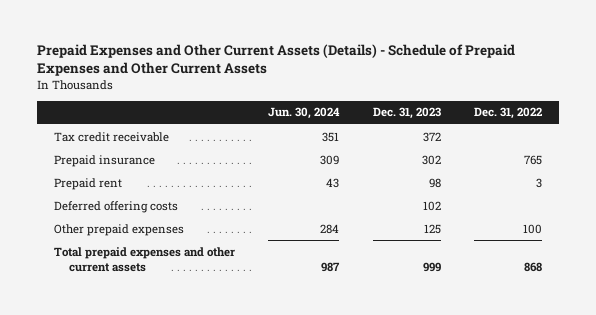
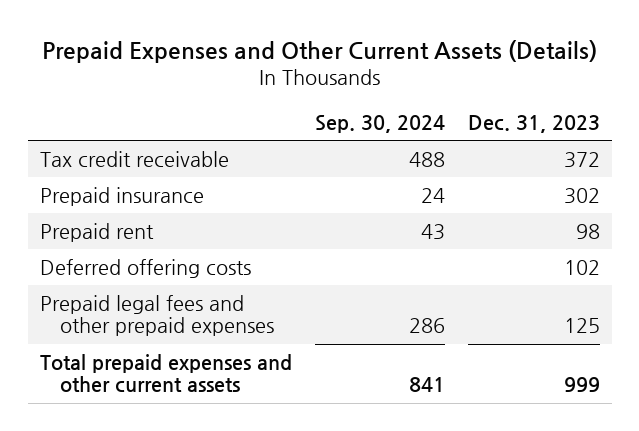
- Prepaid Expenses and Other Current Assets (Details) - Schedule of Prepaid Expenses and Other Current Assets
+ Prepaid Expenses and Other Current Assets (Details)
- | Jun. 30, 2024 | Dec. 31, 2023 | Dec. 31, 2022
+ | Sep. 30, 2024 | Dec. 31, 2023
- Other prepaid expenses | 284 | 125 | 100
+ Prepaid legal fees and other prepaid expenses | 286 | 125

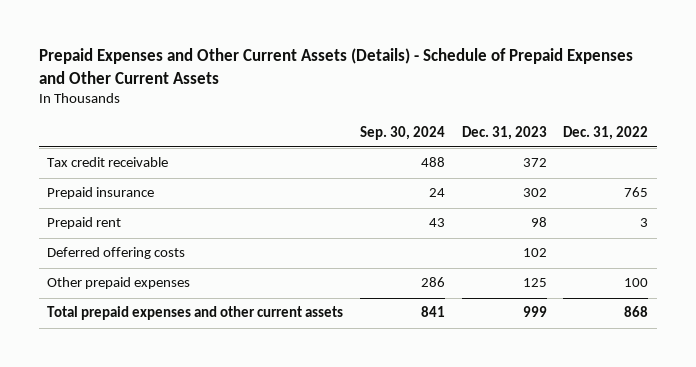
- Prepaid Expenses and Other Current Assets (Details)
+ Prepaid Expenses and Other Current Assets (Details) - Schedule of Prepaid Expenses and Other Current Assets
- | Sep. 30, 2024 | Dec. 31, 2023
+ | Sep. 30, 2024 | Dec. 31, 2023 | Dec. 31, 2022
- Prepaid legal fees and other prepaid expenses | 286 | 125
+ Other prepaid expenses | 286 | 125 | 100

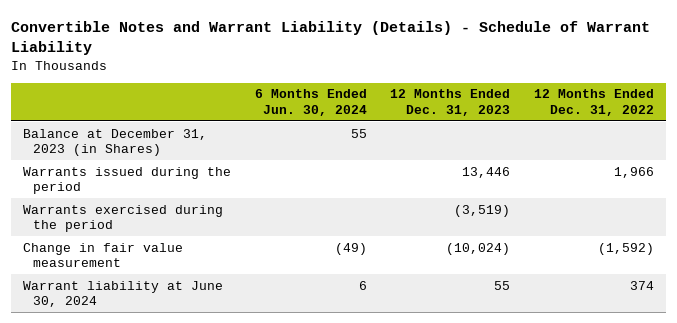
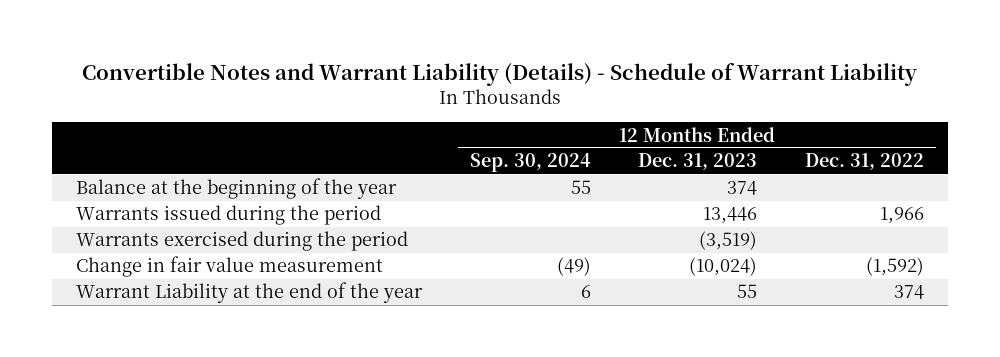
- | 6 Months Ended Jun. 30, 2024 | 12 Months Ended Dec. 31, 2023 | 12 Months Ended Dec. 31, 2022
+ | 12 Months Ended Sep. 30, 2024 | 12 Months Ended Dec. 31, 2023 | 12 Months Ended Dec. 31, 2022
- Balance at December 31, 2023 (in Shares) | 55 | |
+ Balance at the beginning of the year | 55 | 374 |
- Warrant liability at June 30, 2024 | 6 | 55 | 374
+ Warrant Liability at the end of the year | 6 | 55 | 374

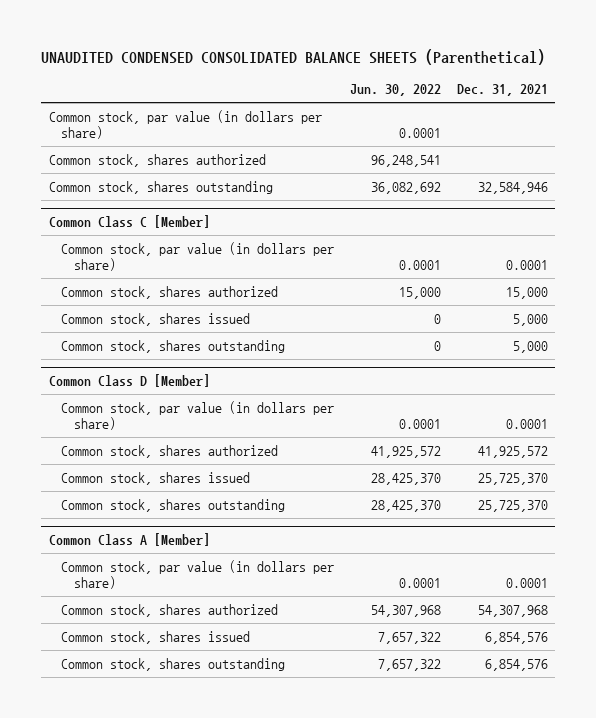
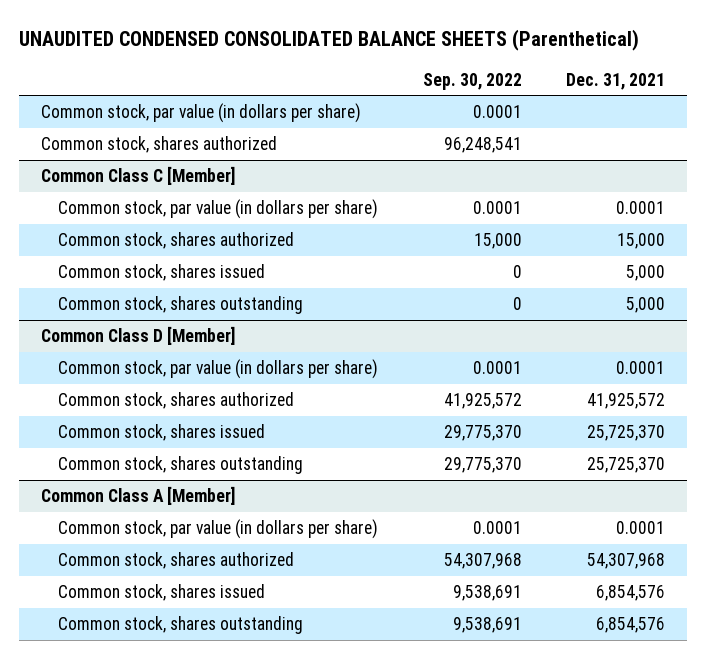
- | Jun. 30, 2022 | Dec. 31, 2021
+ | Sep. 30, 2022 | Dec. 31, 2021
- Common stock, shares outstanding | 36,082,692 | 32,584,946

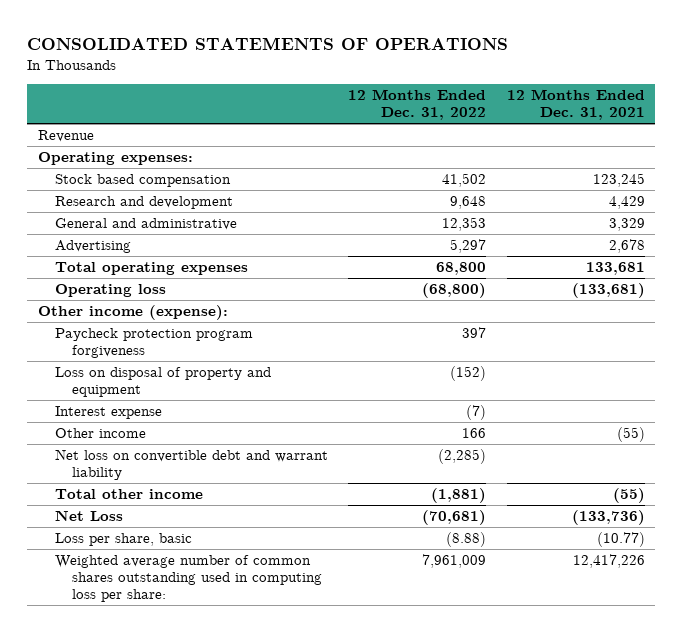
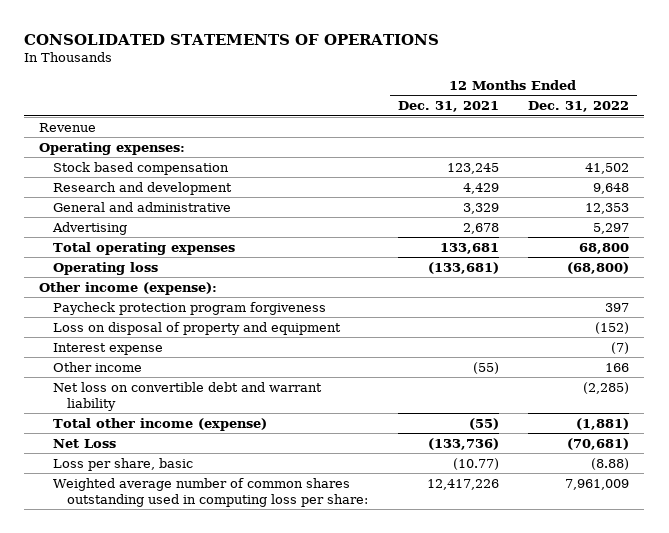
- | 12 Months Ended Dec. 31, 2022 | 12 Months Ended Dec. 31, 2021
+ | 12 Months Ended Dec. 31, 2021 | 12 Months Ended Dec. 31, 2022
- Total other income | (1,881) | (55)
+ Total other income (expense) | (55) | (1,881)

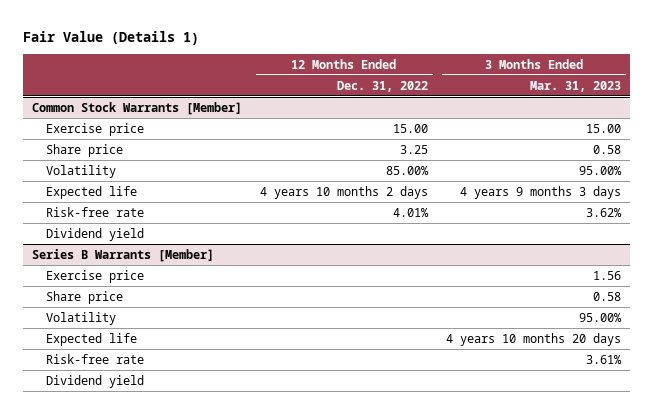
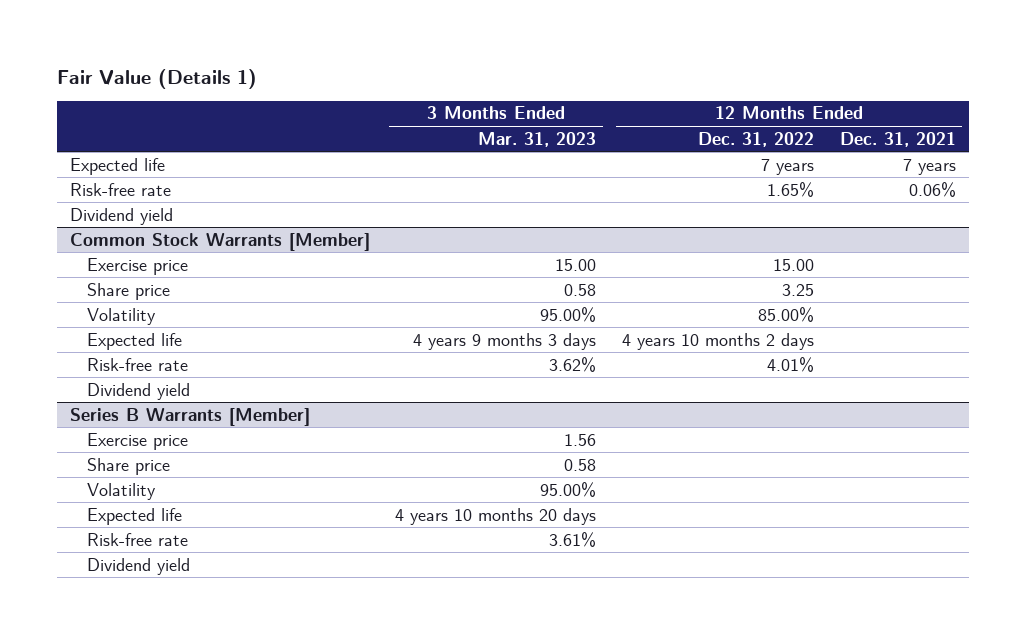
- | 12 Months Ended Dec. 31, 2022 | 3 Months Ended Mar. 31, 2023
+ | 3 Months Ended Mar. 31, 2023 | 12 Months Ended Dec. 31, 2022 | 12 Months Ended Dec. 31, 2021
+ Expected life | | 7 years | 7 years
+ Risk-free rate | | 1.65% | 0.06%
+ Dividend yield

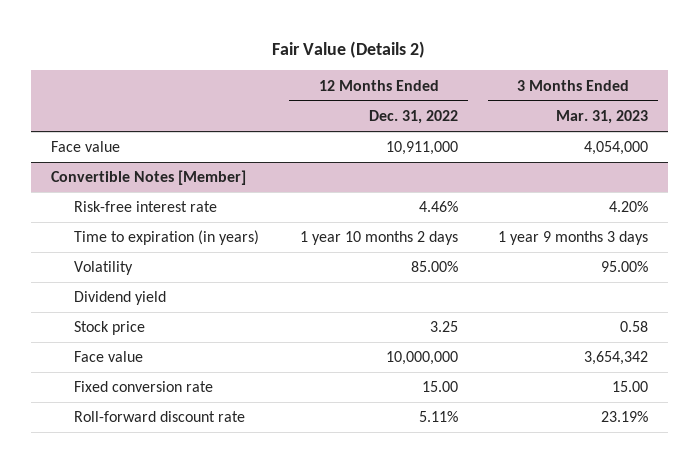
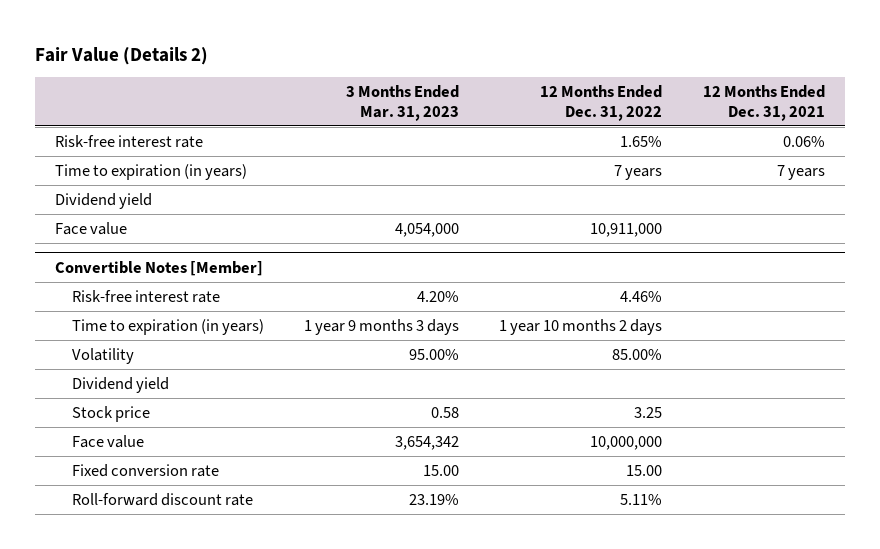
- | 12 Months Ended Dec. 31, 2022 | 3 Months Ended Mar. 31, 2023
+ | 3 Months Ended Mar. 31, 2023 | 12 Months Ended Dec. 31, 2022 | 12 Months Ended Dec. 31, 2021
+ Risk-free interest rate | | 1.65% | 0.06%
+ Time to expiration (in years) | | 7 years | 7 years
+ Dividend yield

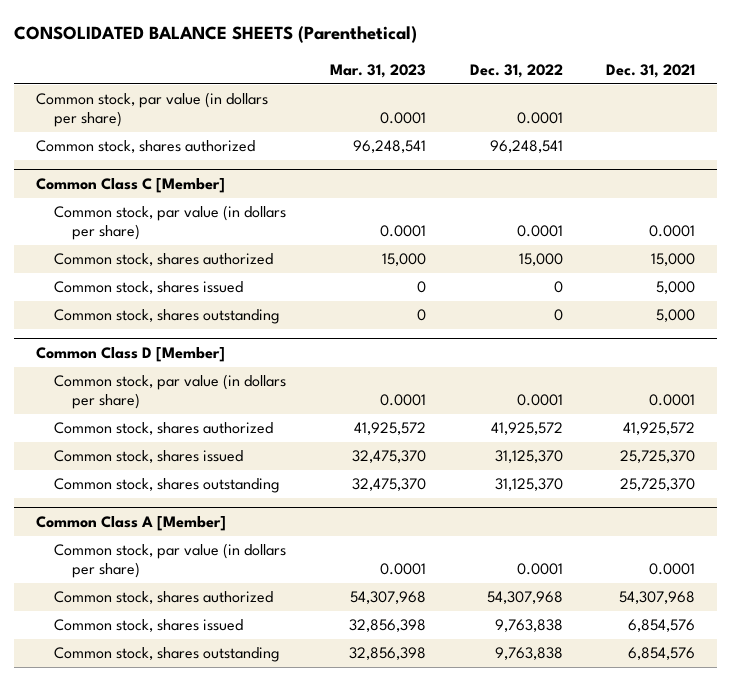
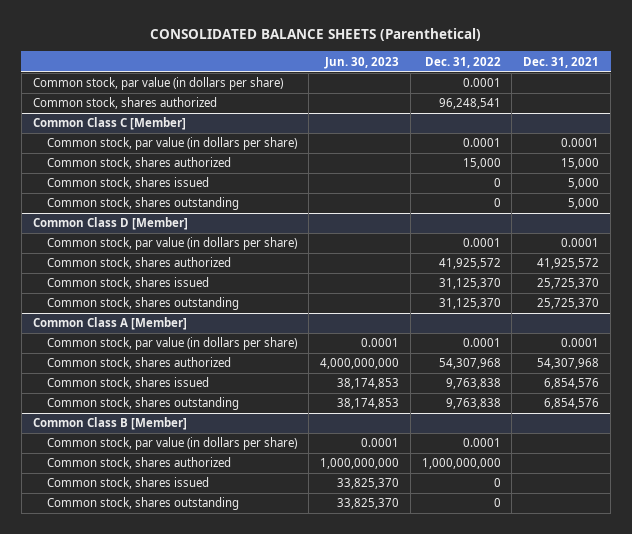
- | Mar. 31, 2023 | Dec. 31, 2022 | Dec. 31, 2021
+ | Jun. 30, 2023 | Dec. 31, 2022 | Dec. 31, 2021
+ Common Class B [Member]
+ Common stock, par value (in dollars per share) | 0.0001 | 0.0001 |
+ Common stock, shares authorized | 1,000,000,000 | 1,000,000,000 |
+ Common stock, shares issued | 33,825,370 | 0 |
+ Common stock, shares outstanding | 33,825,370 | 0 |

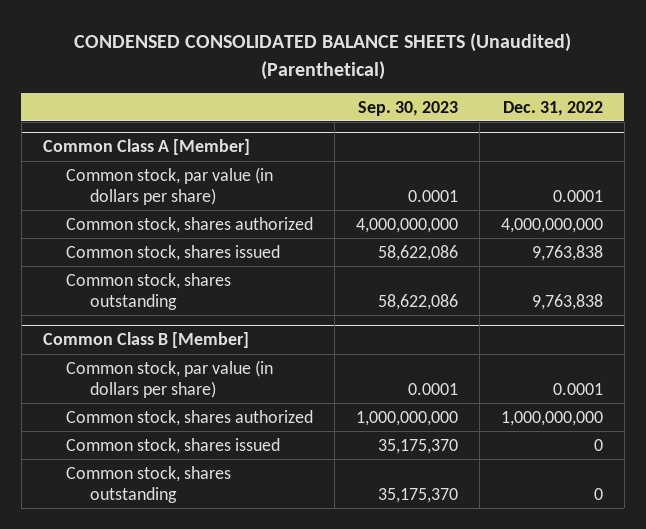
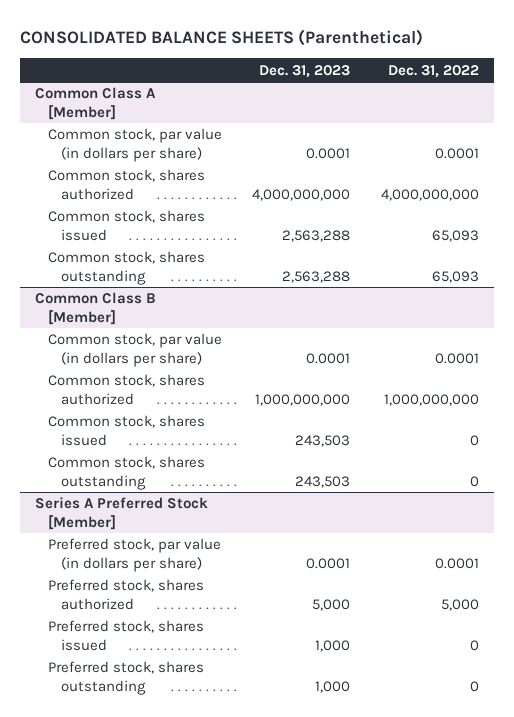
- CONDENSED CONSOLIDATED BALANCE SHEETS (Unaudited) (Parenthetical)
+ CONSOLIDATED BALANCE SHEETS (Parenthetical)
- | Sep. 30, 2023 | Dec. 31, 2022
+ | Dec. 31, 2023 | Dec. 31, 2022
@ Common Class A [Member]
- Common stock, shares issued | 58,622,086 | 9,763,838
- Common stock, shares outstanding | 58,622,086 | 9,763,838
+ Common stock, shares issued | 2,563,288 | 65,093
+ Common stock, shares outstanding | 2,563,288 | 65,093
+ Series A Preferred Stock [Member]
+ Preferred stock, par value (in dollars per share) | 0.0001 | 0.0001
+ Preferred stock, shares authorized | 5,000 | 5,000
+ Preferred stock, shares issued | 1,000 | 0
+ Preferred stock, shares outstanding | 1,000 | 0

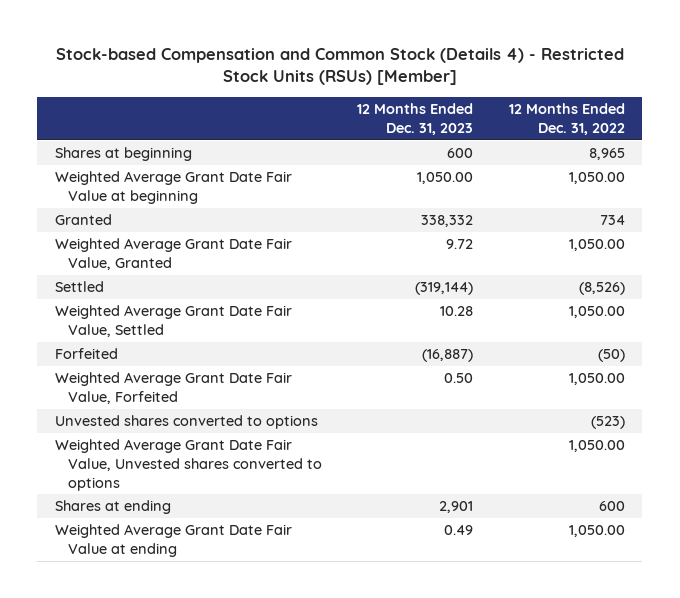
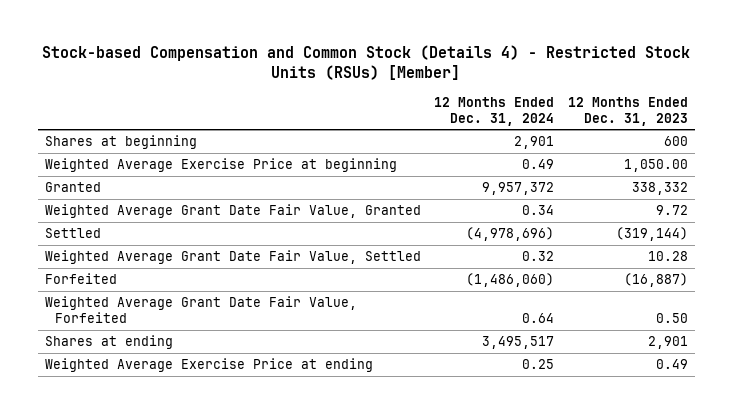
- | 12 Months Ended Dec. 31, 2023 | 12 Months Ended Dec. 31, 2022
+ | 12 Months Ended Dec. 31, 2024 | 12 Months Ended Dec. 31, 2023
- Weighted Average Grant Date Fair Value at beginning | 1,050.00 | 1,050.00
+ Weighted Average Exercise Price at beginning | 0.49 | 1,050.00
- Unvested shares converted to options | | (523)
- Weighted Average Grant Date Fair Value, Unvested shares converted to options | | 1,050.00
- Weighted Average Grant Date Fair Value at ending | 0.49 | 1,050.00
+ Weighted Average Exercise Price at ending | 0.25 | 0.49

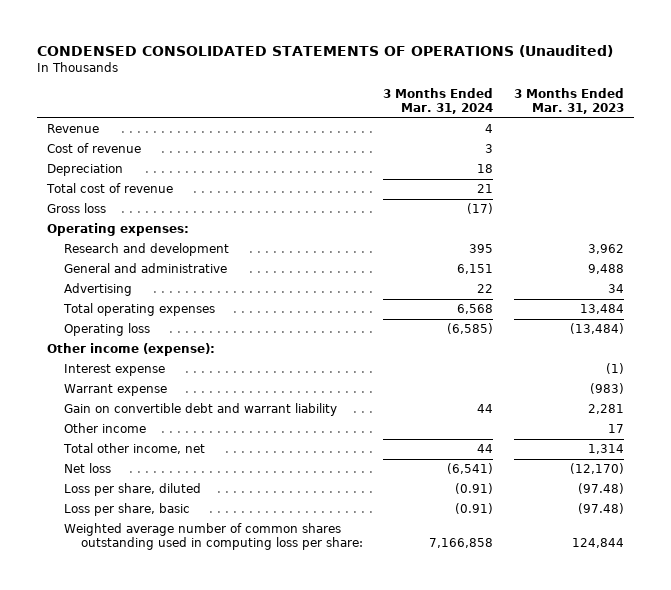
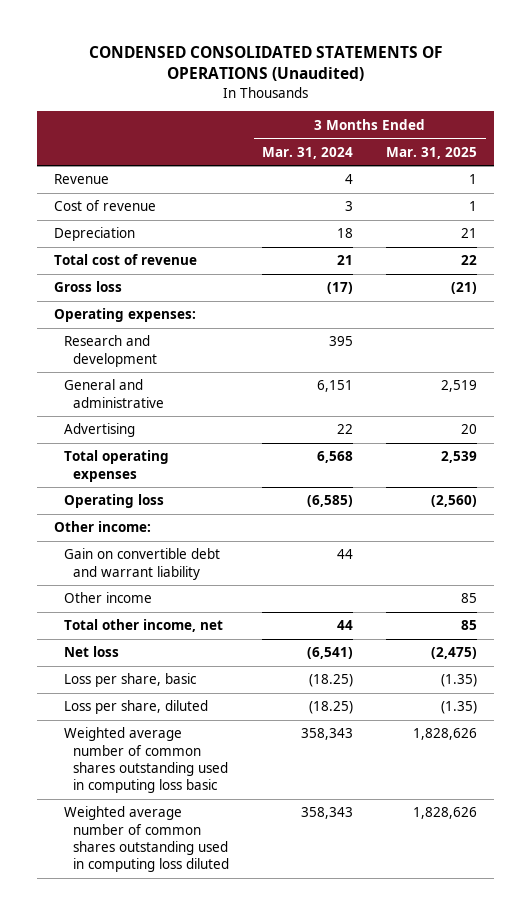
- | 3 Months Ended Mar. 31, 2024 | 3 Months Ended Mar. 31, 2023
+ | 3 Months Ended Mar. 31, 2024 | 3 Months Ended Mar. 31, 2025
- Other income (expense):
- Interest expense | | (1)
- Warrant expense | | (983)
+ Other income:
- Loss per share, diluted | (0.91) | (97.48)
- Loss per share, basic | (0.91) | (97.48)
- Weighted average number of common shares outstanding used in computing loss per share: | 7,166,858 | 124,844
+ Loss per share, basic | (18.25) | (1.35)
+ Loss per share, diluted | (18.25) | (1.35)
+ Weighted average number of common shares outstanding used in computing loss basic | 358,343 | 1,828,626
+ Weighted average number of common shares outstanding used in computing loss diluted | 358,343 | 1,828,626

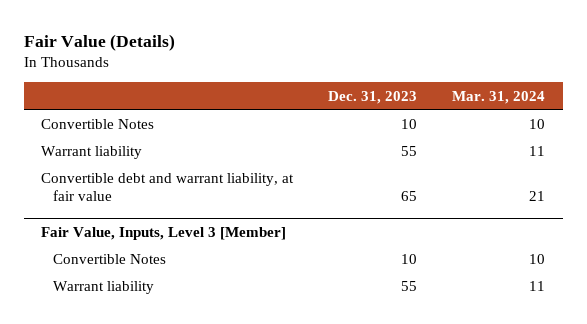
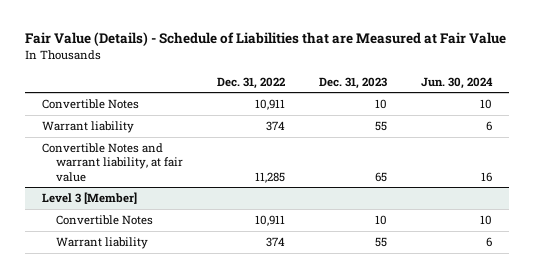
- Fair Value (Details)
+ Fair Value (Details) - Schedule of Liabilities that are Measured at Fair Value
- | Dec. 31, 2023 | Mar. 31, 2024
+ | Dec. 31, 2022 | Dec. 31, 2023 | Jun. 30, 2024
- Convertible debt and warrant liability, at fair value | 65 | 21
- Fair Value, Inputs, Level 3 [Member]
+ Convertible Notes and warrant liability, at fair value | 11,285 | 65 | 16
+ Level 3 [Member]

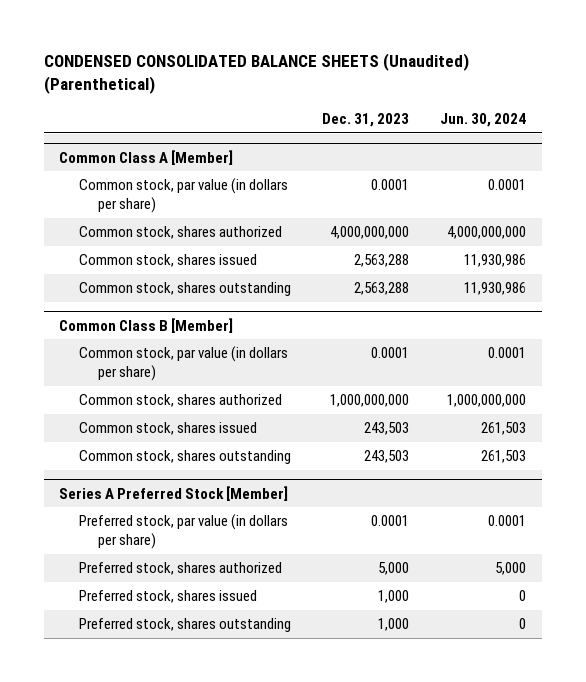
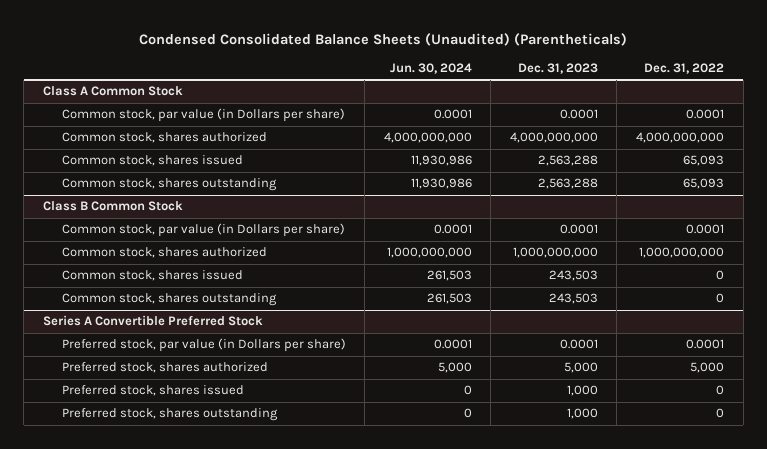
- CONDENSED CONSOLIDATED BALANCE SHEETS (Unaudited) (Parenthetical)
+ Condensed Consolidated Balance Sheets (Unaudited) (Parentheticals)
- | Dec. 31, 2023 | Jun. 30, 2024
+ | Jun. 30, 2024 | Dec. 31, 2023 | Dec. 31, 2022
- Common Class A [Member]
- Common stock, par value (in dollars per share) | 0.0001 | 0.0001
+ Class A Common Stock
+ Common stock, par value (in Dollars per share) | 0.0001 | 0.0001 | 0.0001
- Common Class B [Member]
- Common stock, par value (in dollars per share) | 0.0001 | 0.0001
+ Class B Common Stock
+ Common stock, par value (in Dollars per share) | 0.0001 | 0.0001 | 0.0001
- Series A Preferred Stock [Member]
- Preferred stock, par value (in dollars per share) | 0.0001 | 0.0001
+ Series A Convertible Preferred Stock
+ Preferred stock, par value (in Dollars per share) | 0.0001 | 0.0001 | 0.0001

